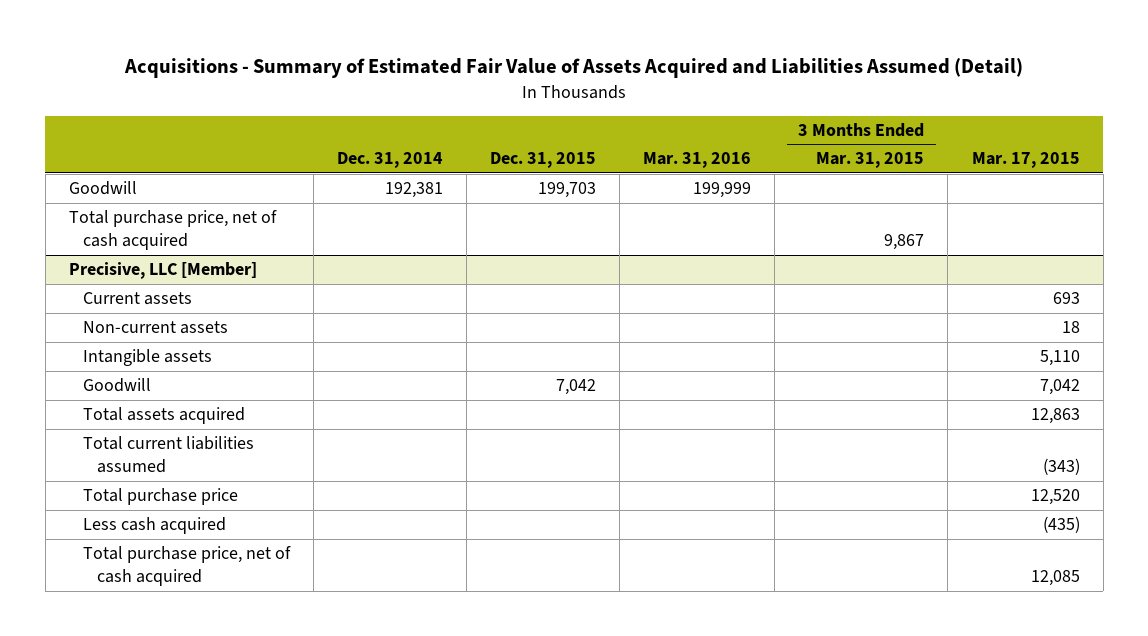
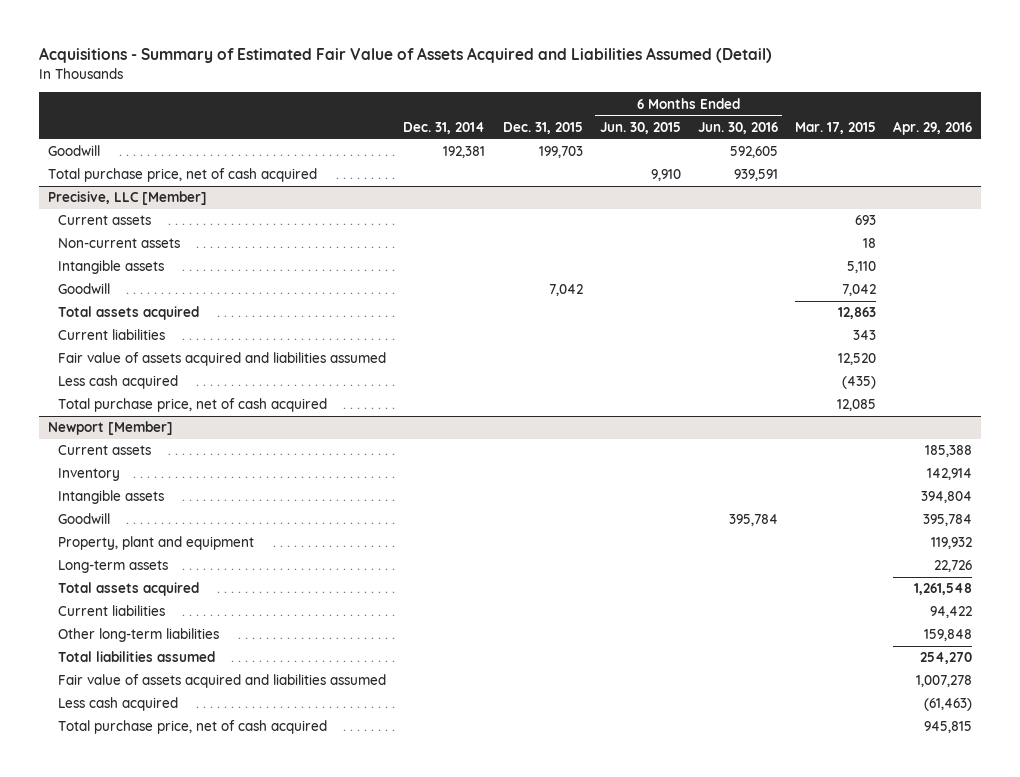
- | Dec. 31, 2014 | Dec. 31, 2015 | Mar. 31, 2016 | 3 Months Ended Mar. 31, 2015 | Mar. 17, 2015
+ | Dec. 31, 2014 | Dec. 31, 2015 | 6 Months Ended Jun. 30, 2015 | 6 Months Ended Jun. 30, 2016 | Mar. 17, 2015 | Apr. 29, 2016
@ Precisive, LLC [Member]
- Total current liabilities assumed | | | | | (343)
- Total purchase price | | | | | 12,520
+ Current liabilities | | | | | 343 |
+ Fair value of assets acquired and liabilities assumed | | | | | 12,520 |
+ Newport [Member]
+ Current assets | | | | | | 185,388
+ Inventory | | | | | | 142,914
+ Intangible assets | | | | | | 394,804
+ Goodwill | | | | 395,784 | | 395,784
+ Property, plant and equipment | | | | | | 119,932
+ Long-term assets | | | | | | 22,726
+ Total assets acquired | | | | | | 1,261,548
+ Current liabilities | | | | | | 94,422
+ Other long-term liabilities | | | | | | 159,848
+ Total liabilities assumed | | | | | | 254,270
+ Fair value of assets acquired and liabilities assumed | | | | | | 1,007,278
+ Less cash acquired | | | | | | (61,463)
+ Total purchase price, net of cash acquired | | | | | | 945,815

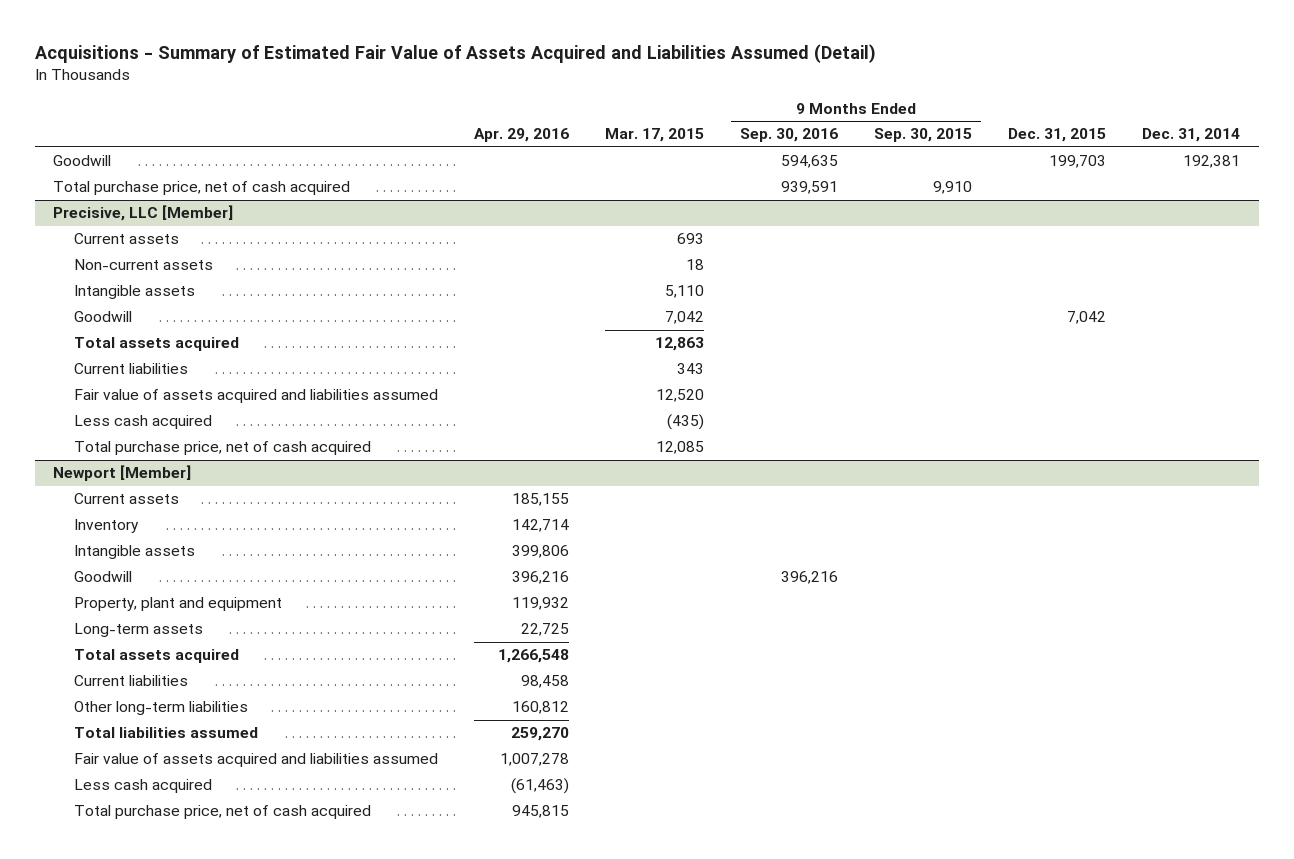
- | Dec. 31, 2014 | Dec. 31, 2015 | 6 Months Ended Jun. 30, 2015 | 6 Months Ended Jun. 30, 2016 | Mar. 17, 2015 | Apr. 29, 2016
+ | Apr. 29, 2016 | Mar. 17, 2015 | 9 Months Ended Sep. 30, 2016 | 9 Months Ended Sep. 30, 2015 | Dec. 31, 2015 | Dec. 31, 2014
@ Newport [Member]
- Current assets | | | | | | 185,388
- Inventory | | | | | | 142,914
- Intangible assets | | | | | | 394,804
- Goodwill | | | | 395,784 | | 395,784
+ Current assets | 185,155 | | | | |
+ Inventory | 142,714 | | | | |
+ Intangible assets | 399,806 | | | | |
+ Goodwill | 396,216 | | 396,216 | | |
- Long-term assets | | | | | | 22,726
- Total assets acquired | | | | | | 1,261,548
- Current liabilities | | | | | | 94,422
- Other long-term liabilities | | | | | | 159,848
- Total liabilities assumed | | | | | | 254,270
+ Long-term assets | 22,725 | | | | |
+ Total assets acquired | 1,266,548 | | | | |
+ Current liabilities | 98,458 | | | | |
+ Other long-term liabilities | 160,812 | | | | |
+ Total liabilities assumed | 259,270 | | | | |

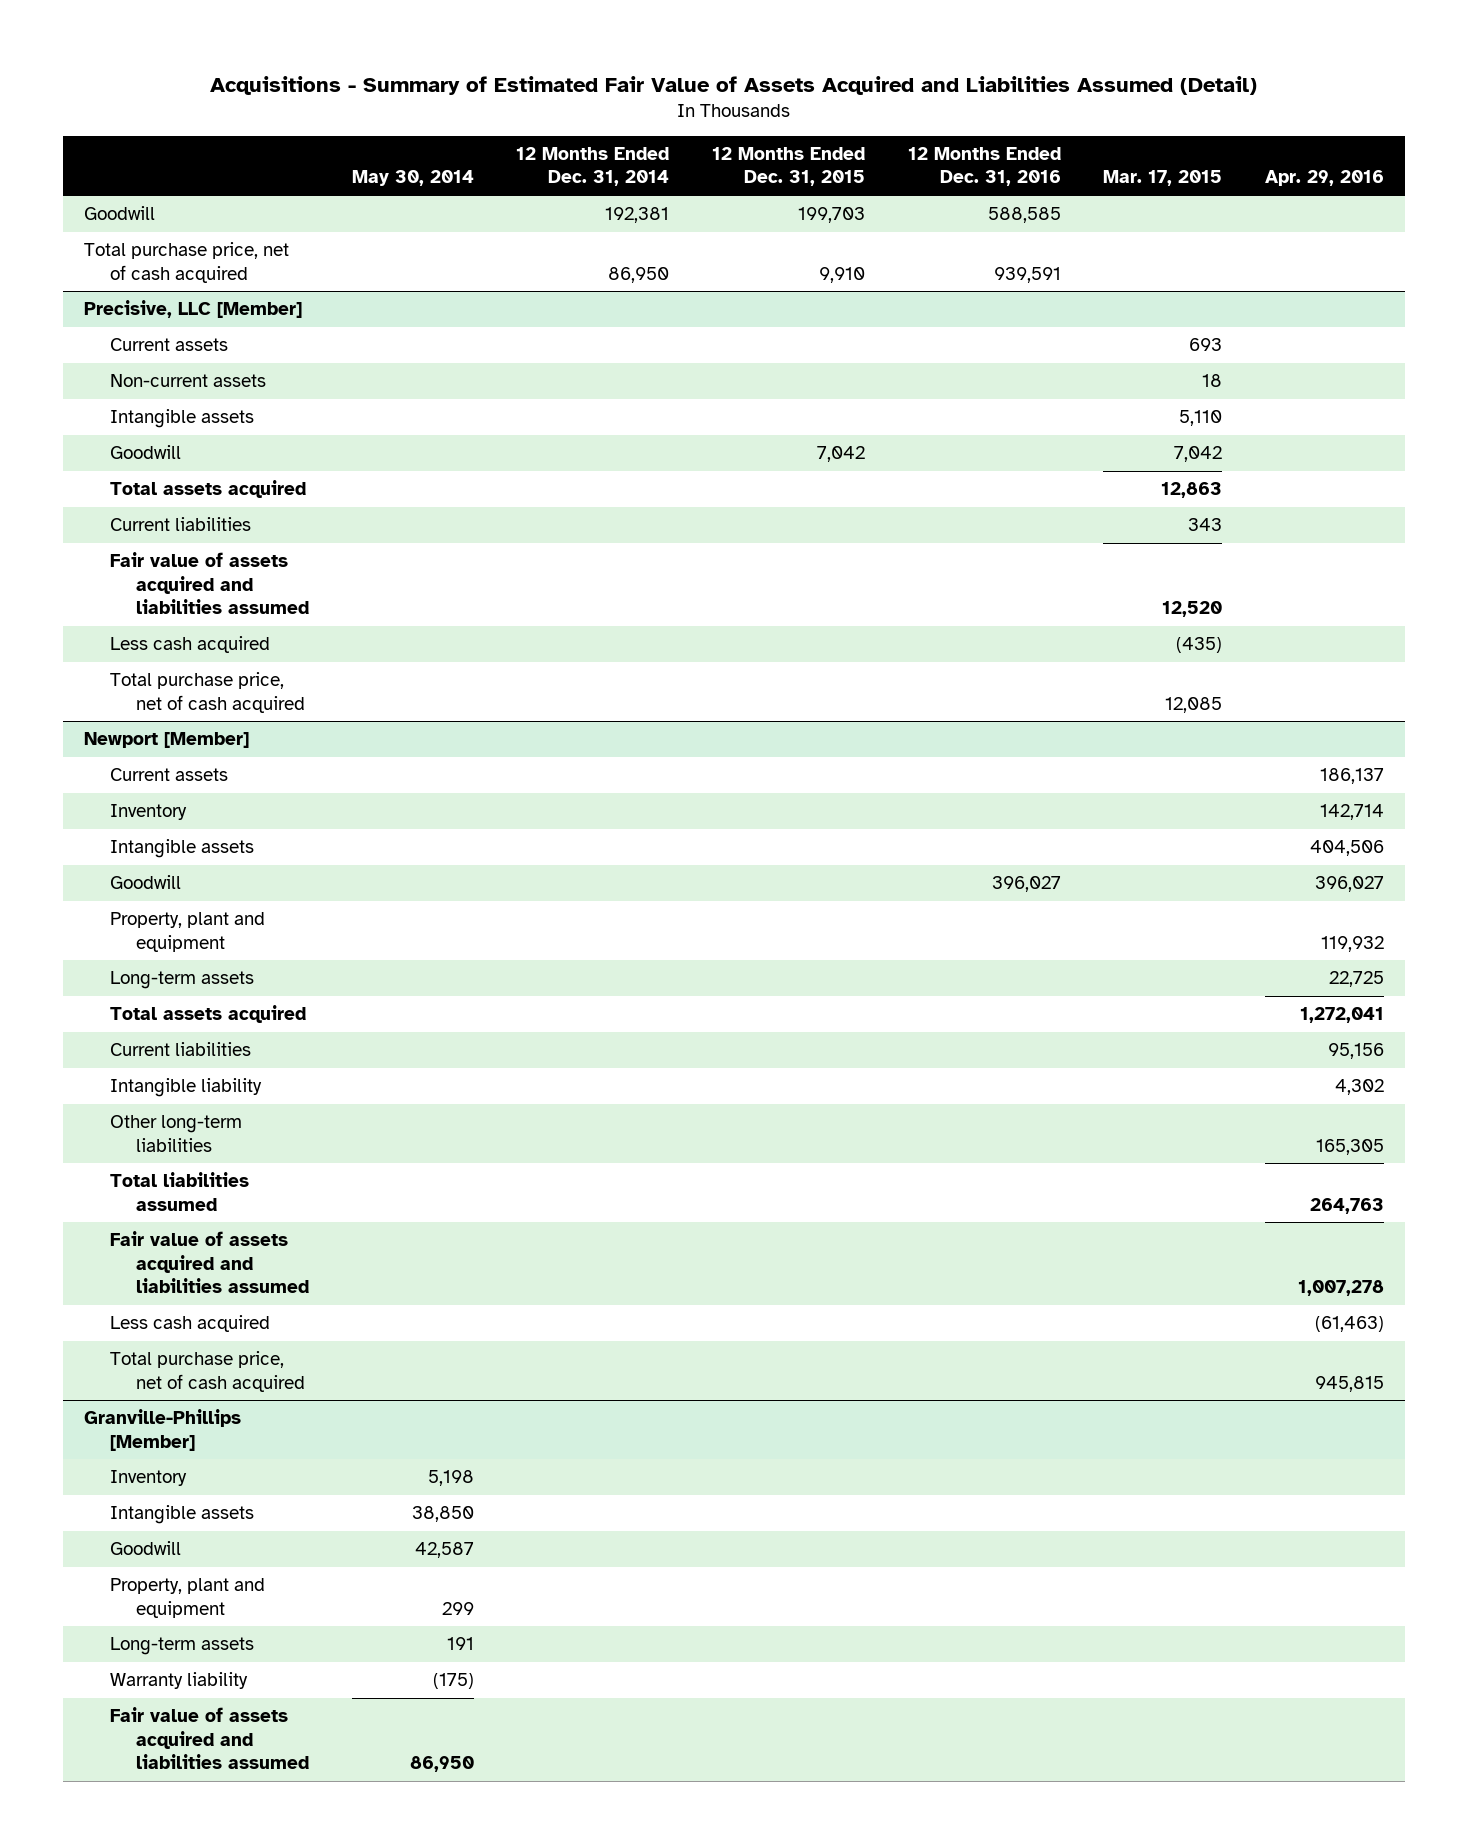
- | Apr. 29, 2016 | Mar. 17, 2015 | 9 Months Ended Sep. 30, 2016 | 9 Months Ended Sep. 30, 2015 | Dec. 31, 2015 | Dec. 31, 2014
+ | May 30, 2014 | 12 Months Ended Dec. 31, 2014 | 12 Months Ended Dec. 31, 2015 | 12 Months Ended Dec. 31, 2016 | Mar. 17, 2015 | Apr. 29, 2016
@ Newport [Member]
- Current assets | 185,155 | | | | |
+ Current assets | | | | | | 186,137
- Intangible assets | 399,806 | | | | |
- Goodwill | 396,216 | | 396,216 | | |
+ Intangible assets | | | | | | 404,506
+ Goodwill | | | | 396,027 | | 396,027
- Total assets acquired | 1,266,548 | | | | |
- Current liabilities | 98,458 | | | | |
- Other long-term liabilities | 160,812 | | | | |
- Total liabilities assumed | 259,270 | | | | |
+ Total assets acquired | | | | | | 1,272,041
+ Current liabilities | | | | | | 95,156
+ Intangible liability | | | | | | 4,302
+ Other long-term liabilities | | | | | | 165,305
+ Total liabilities assumed | | | | | | 264,763
+ Granville-Phillips [Member]
+ Inventory | 5,198 | | | | |
+ Intangible assets | 38,850 | | | | |
+ Goodwill | 42,587 | | | | |
+ Property, plant and equipment | 299 | | | | |
+ Long-term assets | 191 | | | | |
+ Warranty liability | (175) | | | | |
+ Fair value of assets acquired and liabilities assumed | 86,950 | | | | |

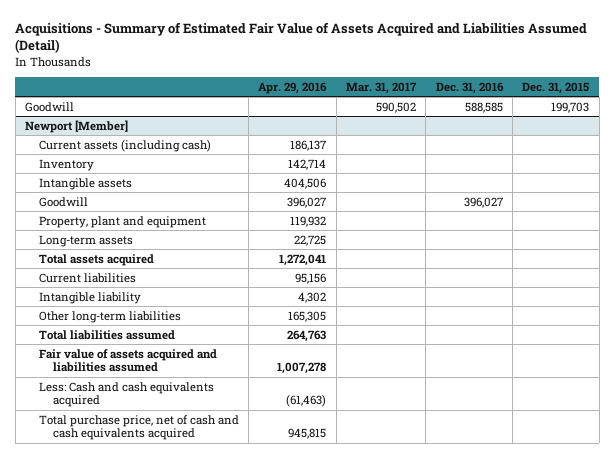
- | May 30, 2014 | 12 Months Ended Dec. 31, 2014 | 12 Months Ended Dec. 31, 2015 | 12 Months Ended Dec. 31, 2016 | Mar. 17, 2015 | Apr. 29, 2016
+ | Apr. 29, 2016 | Mar. 31, 2017 | Dec. 31, 2016 | Dec. 31, 2015
- Total purchase price, net of cash acquired | | 86,950 | 9,910 | 939,591 | |
- Precisive, LLC [Member]
- Current assets | | | | | 693 |
- Non-current assets | | | | | 18 |
- Intangible assets | | | | | 5,110 |
- Goodwill | | | 7,042 | | 7,042 |
- Total assets acquired | | | | | 12,863 |
- Current liabilities | | | | | 343 |
- Fair value of assets acquired and liabilities assumed | | | | | 12,520 |
- Less cash acquired | | | | | (435) |
- Total purchase price, net of cash acquired | | | | | 12,085 |
@ Newport [Member]
- Current assets | | | | | | 186,137
+ Current assets (including cash) | 186,137 | | |
- Less cash acquired | | | | | | (61,463)
- Total purchase price, net of cash acquired | | | | | | 945,815
- Granville-Phillips [Member]
- Inventory | 5,198 | | | | |
- Intangible assets | 38,850 | | | | |
- Goodwill | 42,587 | | | | |
- Property, plant and equipment | 299 | | | | |
- Long-term assets | 191 | | | | |
- Warranty liability | (175) | | | | |
- Fair value of assets acquired and liabilities assumed | 86,950 | | | | |
@ Newport [Member]
+ Less: Cash and cash equivalents acquired | (61,463) | | |
+ Total purchase price, net of cash and cash equivalents acquired | 945,815 | | |

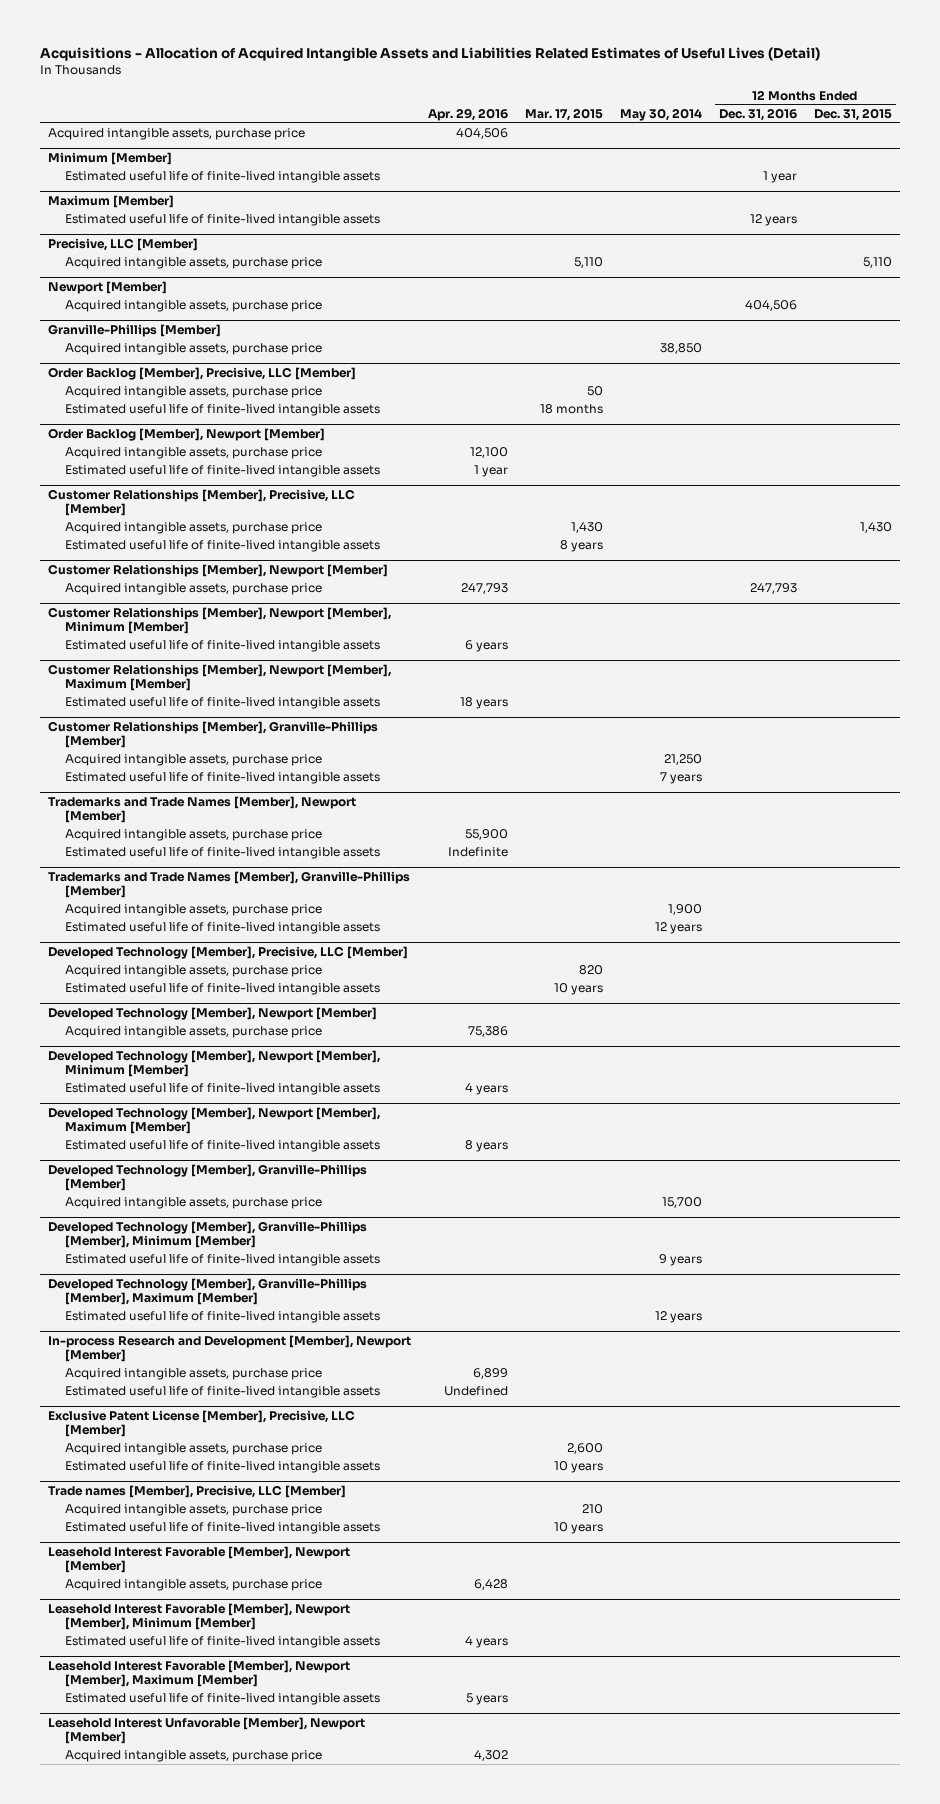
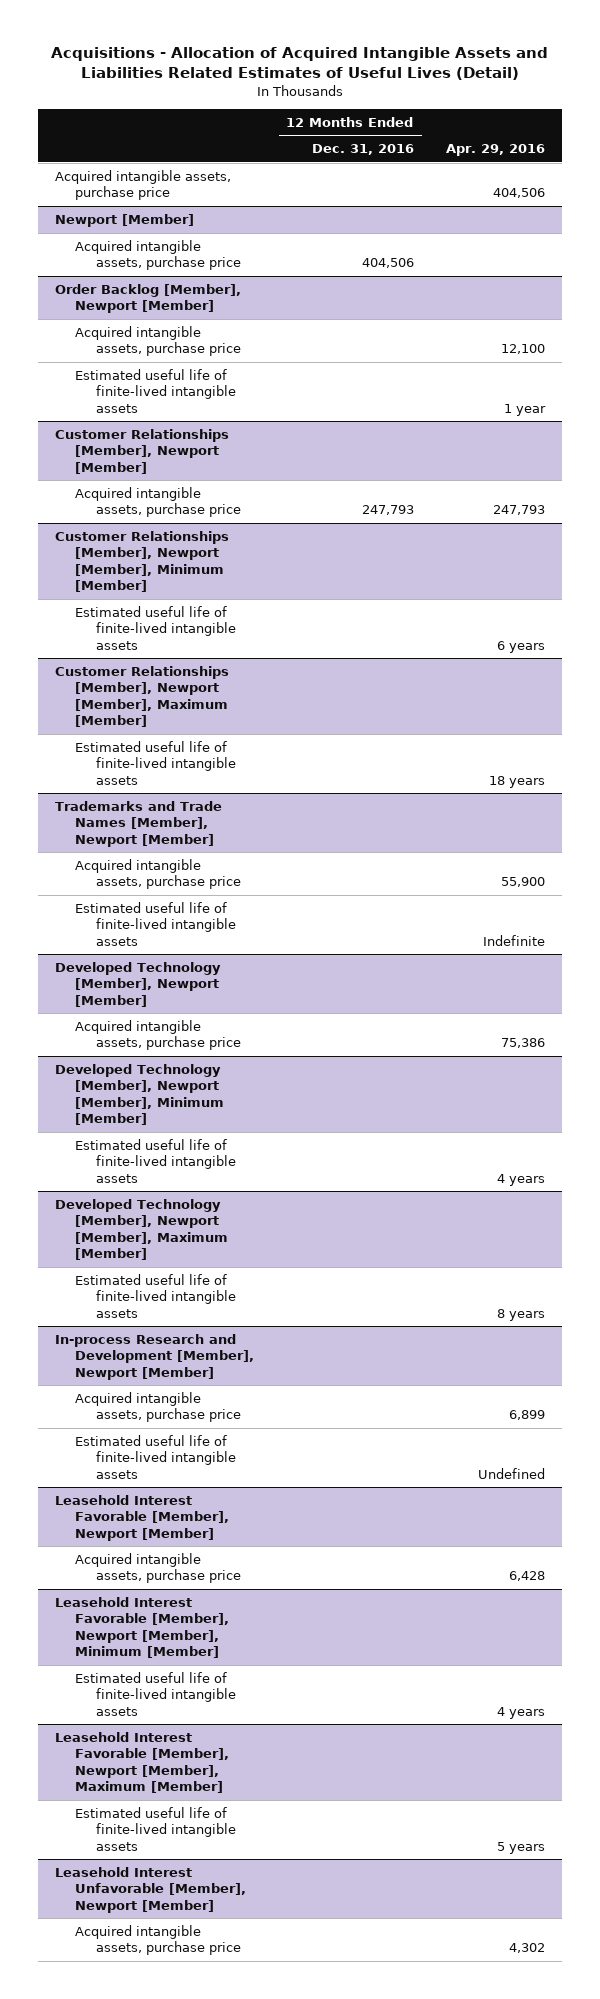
- | Apr. 29, 2016 | Mar. 17, 2015 | May 30, 2014 | 12 Months Ended Dec. 31, 2016 | 12 Months Ended Dec. 31, 2015
+ | 12 Months Ended Dec. 31, 2016 | Apr. 29, 2016
- Minimum [Member]
- Estimated useful life of finite-lived intangible assets | | | | 1 year |
- Maximum [Member]
- Estimated useful life of finite-lived intangible assets | | | | 12 years |
- Precisive, LLC [Member]
- Acquired intangible assets, purchase price | | 5,110 | | | 5,110
- Granville-Phillips [Member]
- Acquired intangible assets, purchase price | | | 38,850 | |
- Order Backlog [Member], Precisive, LLC [Member]
- Acquired intangible assets, purchase price | | 50 | | |
- Estimated useful life of finite-lived intangible assets | | 18 months | | |
- Customer Relationships [Member], Precisive, LLC [Member]
- Acquired intangible assets, purchase price | | 1,430 | | | 1,430
- Estimated useful life of finite-lived intangible assets | | 8 years | | |
- Customer Relationships [Member], Granville-Phillips [Member]
- Acquired intangible assets, purchase price | | | 21,250 | |
- Estimated useful life of finite-lived intangible assets | | | 7 years | |
- Trademarks and Trade Names [Member], Granville-Phillips [Member]
- Acquired intangible assets, purchase price | | | 1,900 | |
- Estimated useful life of finite-lived intangible assets | | | 12 years | |
- Developed Technology [Member], Precisive, LLC [Member]
- Acquired intangible assets, purchase price | | 820 | | |
- Estimated useful life of finite-lived intangible assets | | 10 years | | |
- Developed Technology [Member], Granville-Phillips [Member]
- Acquired intangible assets, purchase price | | | 15,700 | |
- Developed Technology [Member], Granville-Phillips [Member], Minimum [Member]
- Estimated useful life of finite-lived intangible assets | | | 9 years | |
- Developed Technology [Member], Granville-Phillips [Member], Maximum [Member]
- Estimated useful life of finite-lived intangible assets | | | 12 years | |
- Exclusive Patent License [Member], Precisive, LLC [Member]
- Acquired intangible assets, purchase price | | 2,600 | | |
- Estimated useful life of finite-lived intangible assets | | 10 years | | |
- Trade names [Member], Precisive, LLC [Member]
- Acquired intangible assets, purchase price | | 210 | | |
- Estimated useful life of finite-lived intangible assets | | 10 years | | |

